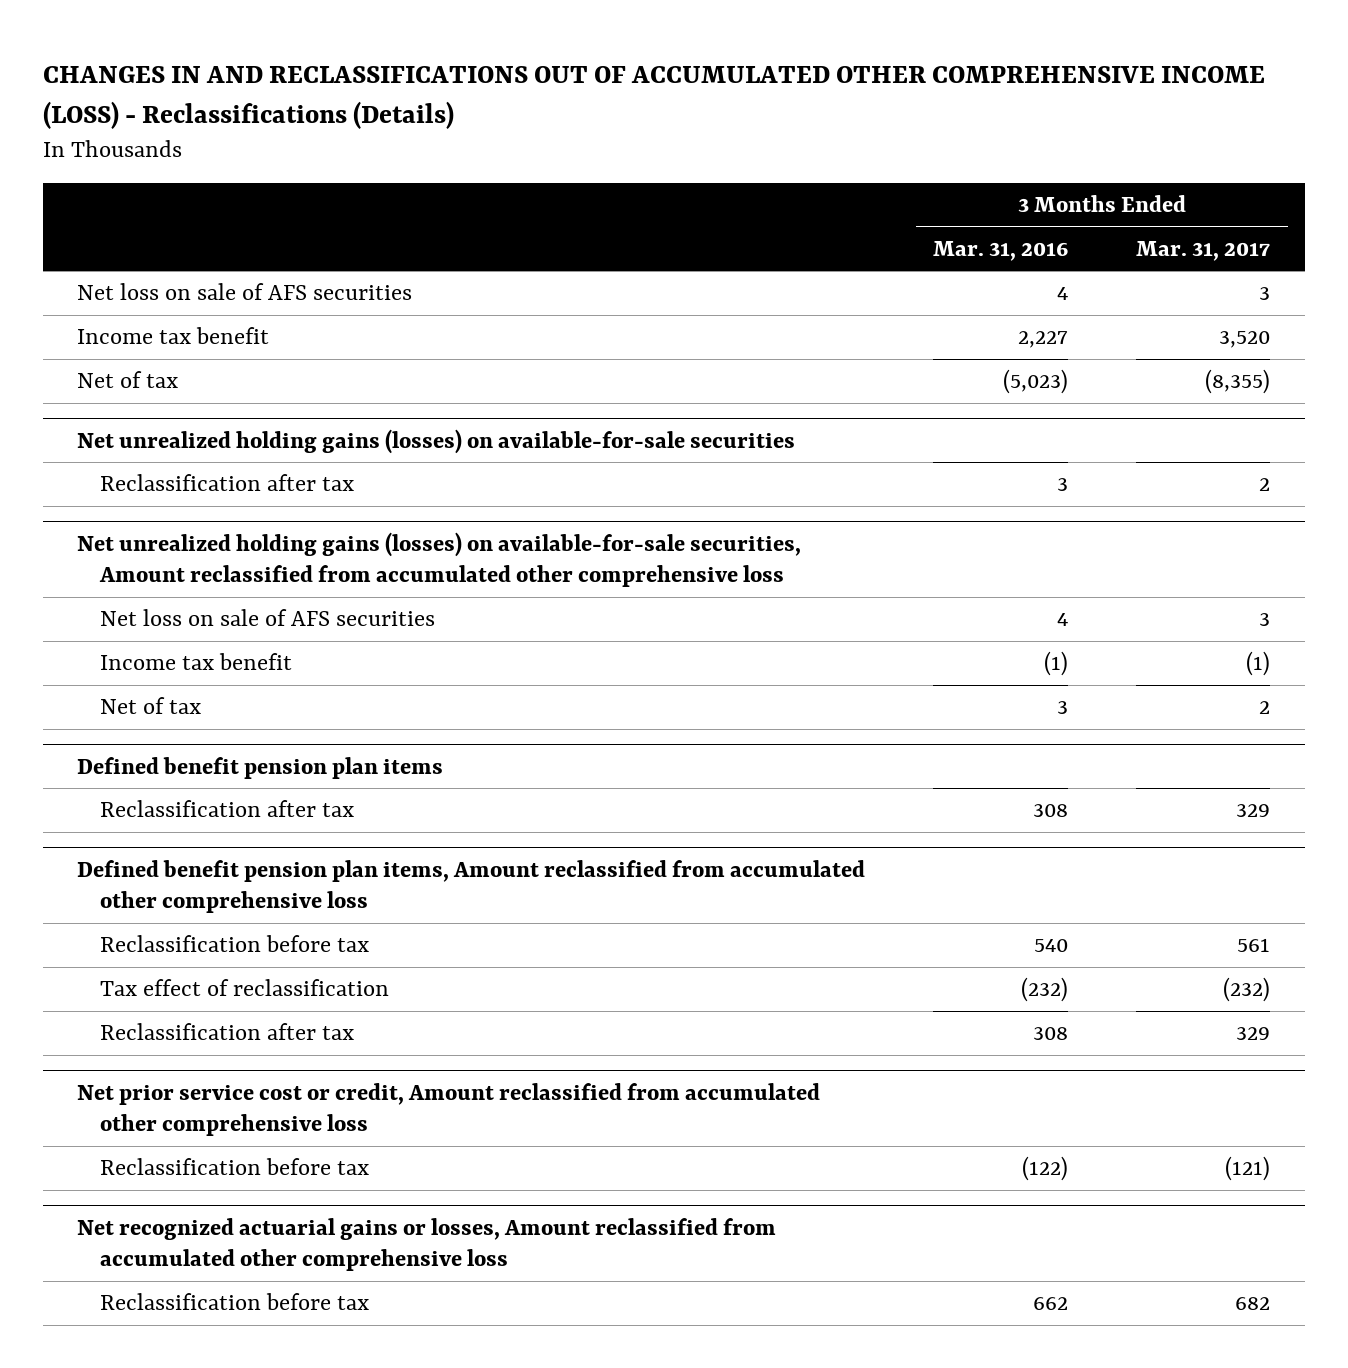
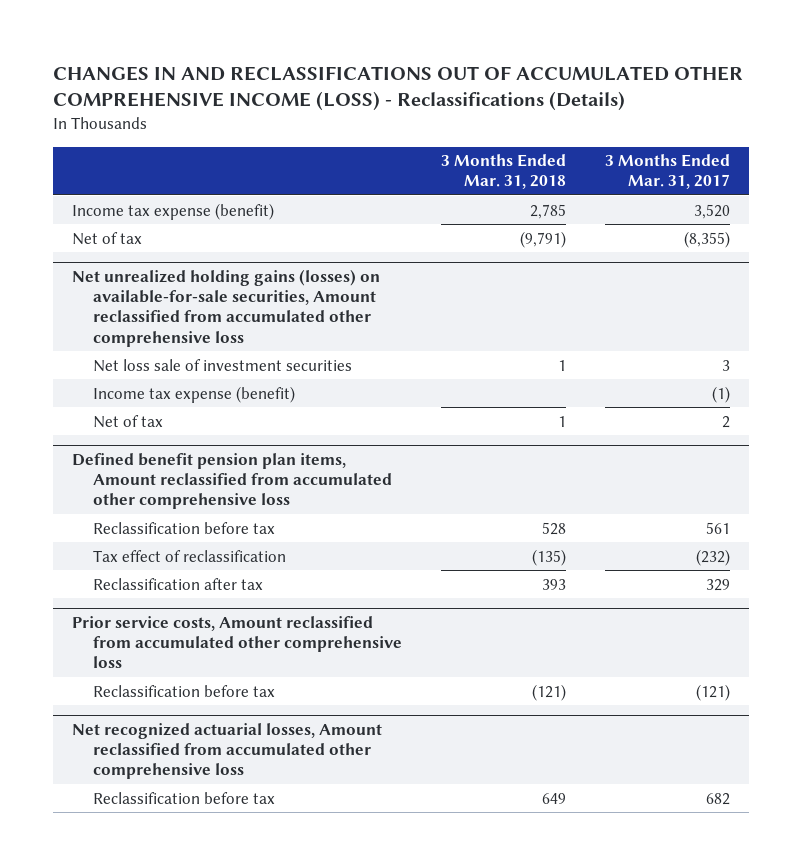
- | 3 Months Ended Mar. 31, 2016 | 3 Months Ended Mar. 31, 2017
+ | 3 Months Ended Mar. 31, 2018 | 3 Months Ended Mar. 31, 2017
- Net loss on sale of AFS securities | 4 | 3
- Income tax benefit | 2,227 | 3,520
+ Income tax expense (benefit) | 2,785 | 3,520
- Net unrealized holding gains (losses) on available-for-sale securities
- Reclassification after tax | 3 | 2
@ Net unrealized holding gains (losses) on available-for-sale securities, Amount reclassified from accumulated other comprehensive loss
- Net loss on sale of AFS securities | 4 | 3
- Income tax benefit | (1) | (1)
+ Net loss sale of investment securities | 1 | 3
+ Income tax expense (benefit) | | (1)
- Defined benefit pension plan items
- Reclassification after tax | 308 | 329
- Net prior service cost or credit, Amount reclassified from accumulated other comprehensive loss
+ Prior service costs, Amount reclassified from accumulated other comprehensive loss
- Net recognized actuarial gains or losses, Amount reclassified from accumulated other comprehensive loss
+ Net recognized actuarial losses, Amount reclassified from accumulated other comprehensive loss

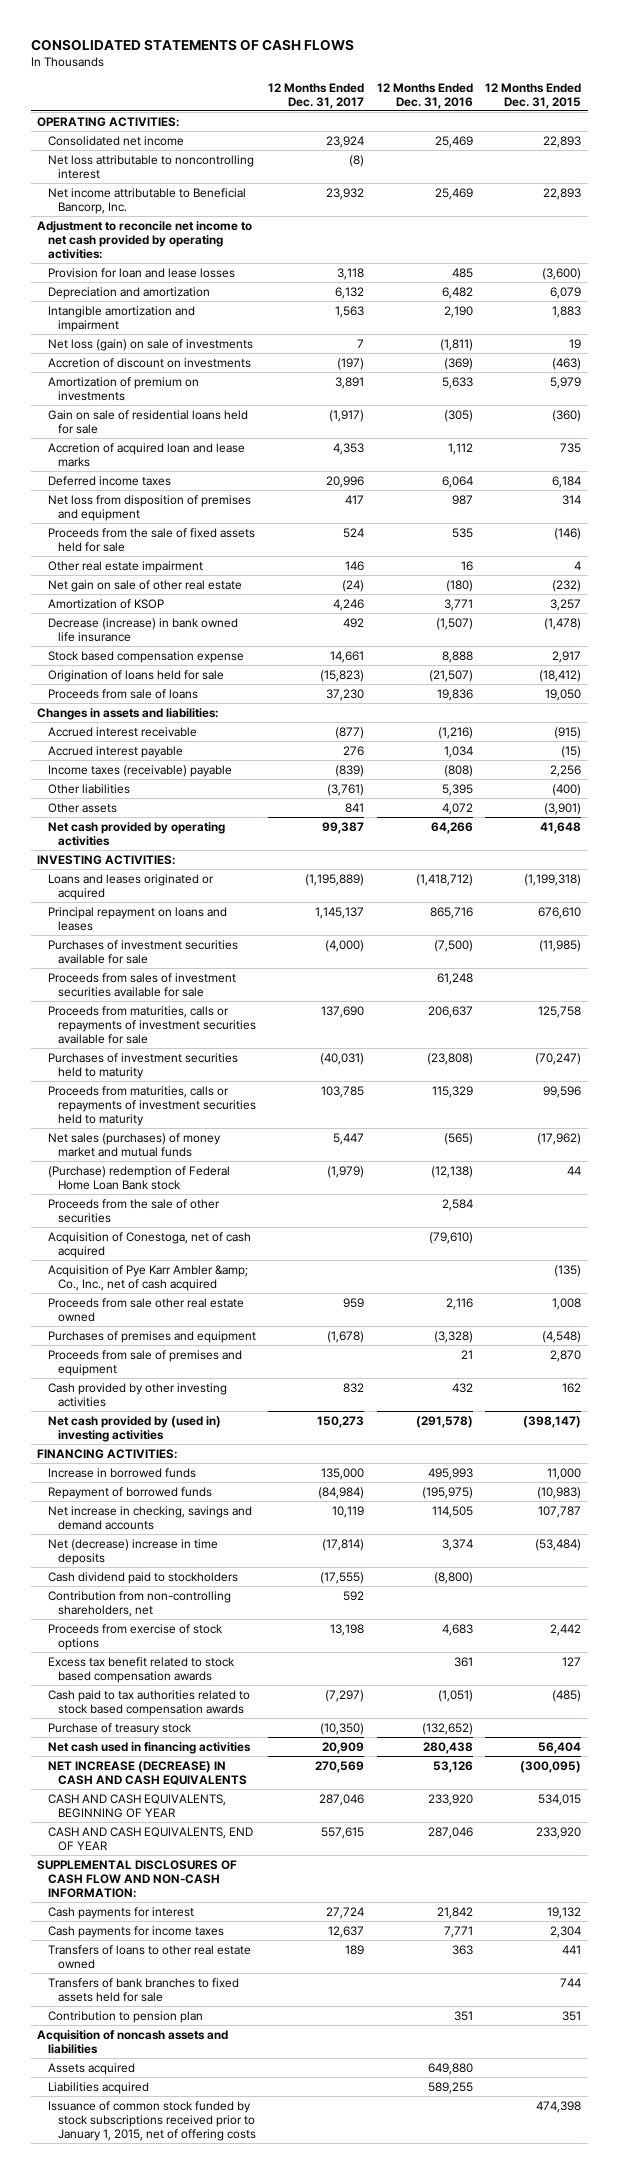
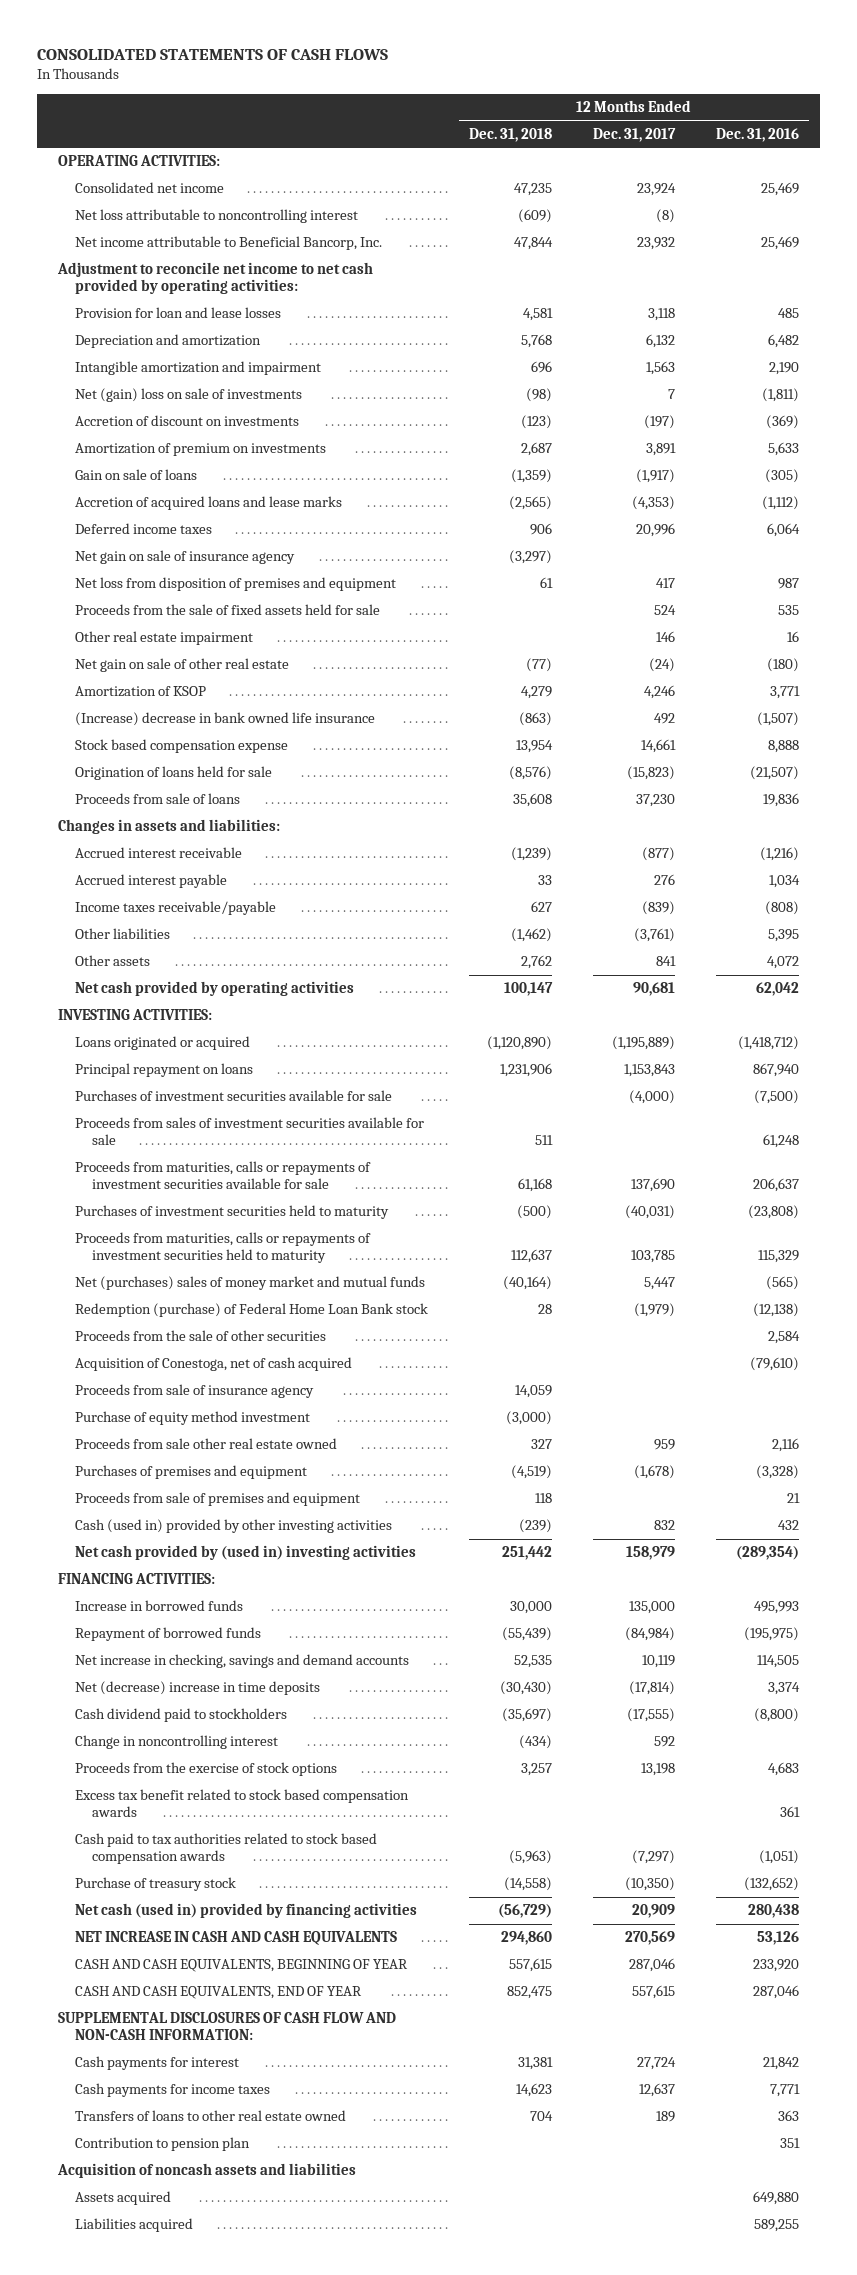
- | 12 Months Ended Dec. 31, 2017 | 12 Months Ended Dec. 31, 2016 | 12 Months Ended Dec. 31, 2015
+ | 12 Months Ended Dec. 31, 2018 | 12 Months Ended Dec. 31, 2017 | 12 Months Ended Dec. 31, 2016
- Net loss (gain) on sale of investments | 7 | (1,811) | 19
+ Net (gain) loss on sale of investments | (98) | 7 | (1,811)
- Gain on sale of residential loans held for sale | (1,917) | (305) | (360)
- Accretion of acquired loan and lease marks | 4,353 | 1,112 | 735
+ Gain on sale of loans | (1,359) | (1,917) | (305)
+ Accretion of acquired loans and lease marks | (2,565) | (4,353) | (1,112)
+ Net gain on sale of insurance agency | (3,297) | |
- Decrease (increase) in bank owned life insurance | 492 | (1,507) | (1,478)
+ (Increase) decrease in bank owned life insurance | (863) | 492 | (1,507)
- Income taxes (receivable) payable | (839) | (808) | 2,256
+ Income taxes receivable/payable | 627 | (839) | (808)
- Net cash provided by operating activities | 99,387 | 64,266 | 41,648
+ Net cash provided by operating activities | 100,147 | 90,681 | 62,042
- Loans and leases originated or acquired | (1,195,889) | (1,418,712) | (1,199,318)
- Principal repayment on loans and leases | 1,145,137 | 865,716 | 676,610
+ Loans originated or acquired | (1,120,890) | (1,195,889) | (1,418,712)
+ Principal repayment on loans | 1,231,906 | 1,153,843 | 867,940
- Net sales (purchases) of money market and mutual funds | 5,447 | (565) | (17,962)
- (Purchase) redemption of Federal Home Loan Bank stock | (1,979) | (12,138) | 44
+ Net (purchases) sales of money market and mutual funds | (40,164) | 5,447 | (565)
+ Redemption (purchase) of Federal Home Loan Bank stock | 28 | (1,979) | (12,138)
- Acquisition of Pye Karr Ambler &amp; Co., Inc., net of cash acquired | | | (135)
+ Proceeds from sale of insurance agency | 14,059 | |
+ Purchase of equity method investment | (3,000) | |
- Cash provided by other investing activities | 832 | 432 | 162
- Net cash provided by (used in) investing activities | 150,273 | (291,578) | (398,147)
+ Cash (used in) provided by other investing activities | (239) | 832 | 432
+ Net cash provided by (used in) investing activities | 251,442 | 158,979 | (289,354)
- Contribution from non-controlling shareholders, net | 592 | |
- Proceeds from exercise of stock options | 13,198 | 4,683 | 2,442
+ Change in noncontrolling interest | (434) | 592 |
+ Proceeds from the exercise of stock options | 3,257 | 13,198 | 4,683
- Net cash used in financing activities | 20,909 | 280,438 | 56,404
- NET INCREASE (DECREASE) IN CASH AND CASH EQUIVALENTS | 270,569 | 53,126 | (300,095)
+ Net cash (used in) provided by financing activities | (56,729) | 20,909 | 280,438
+ NET INCREASE IN CASH AND CASH EQUIVALENTS | 294,860 | 270,569 | 53,126
- Transfers of bank branches to fixed assets held for sale | | | 744
- Issuance of common stock funded by stock subscriptions received prior to January 1, 2015, net of offering costs | | | 474,398

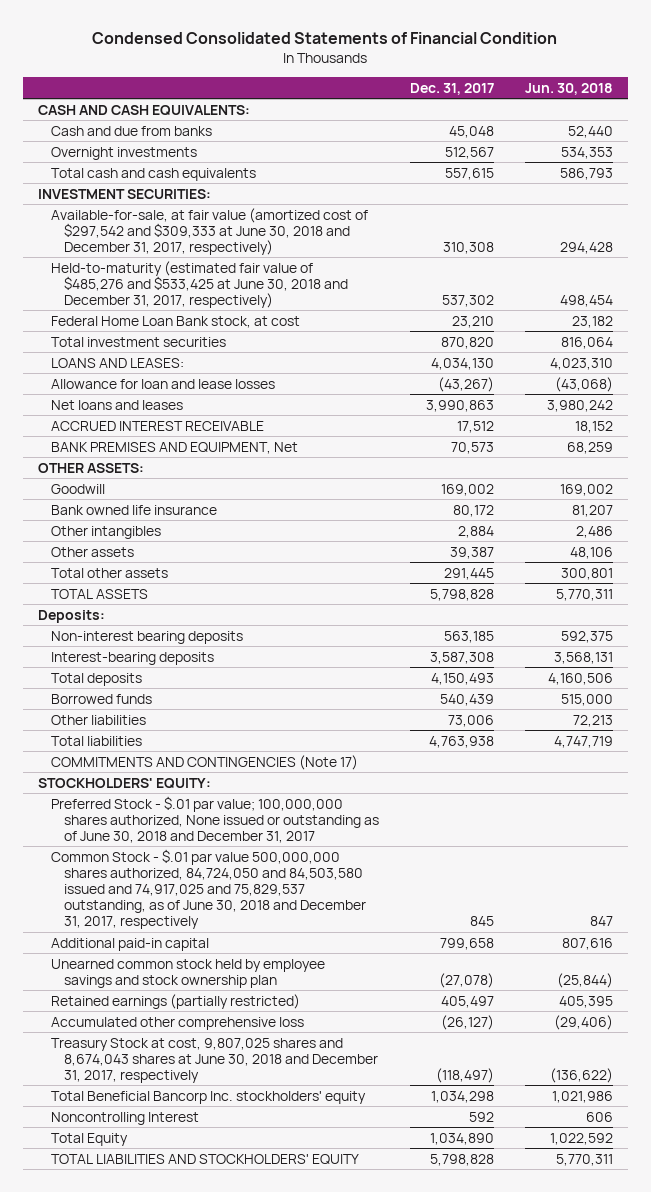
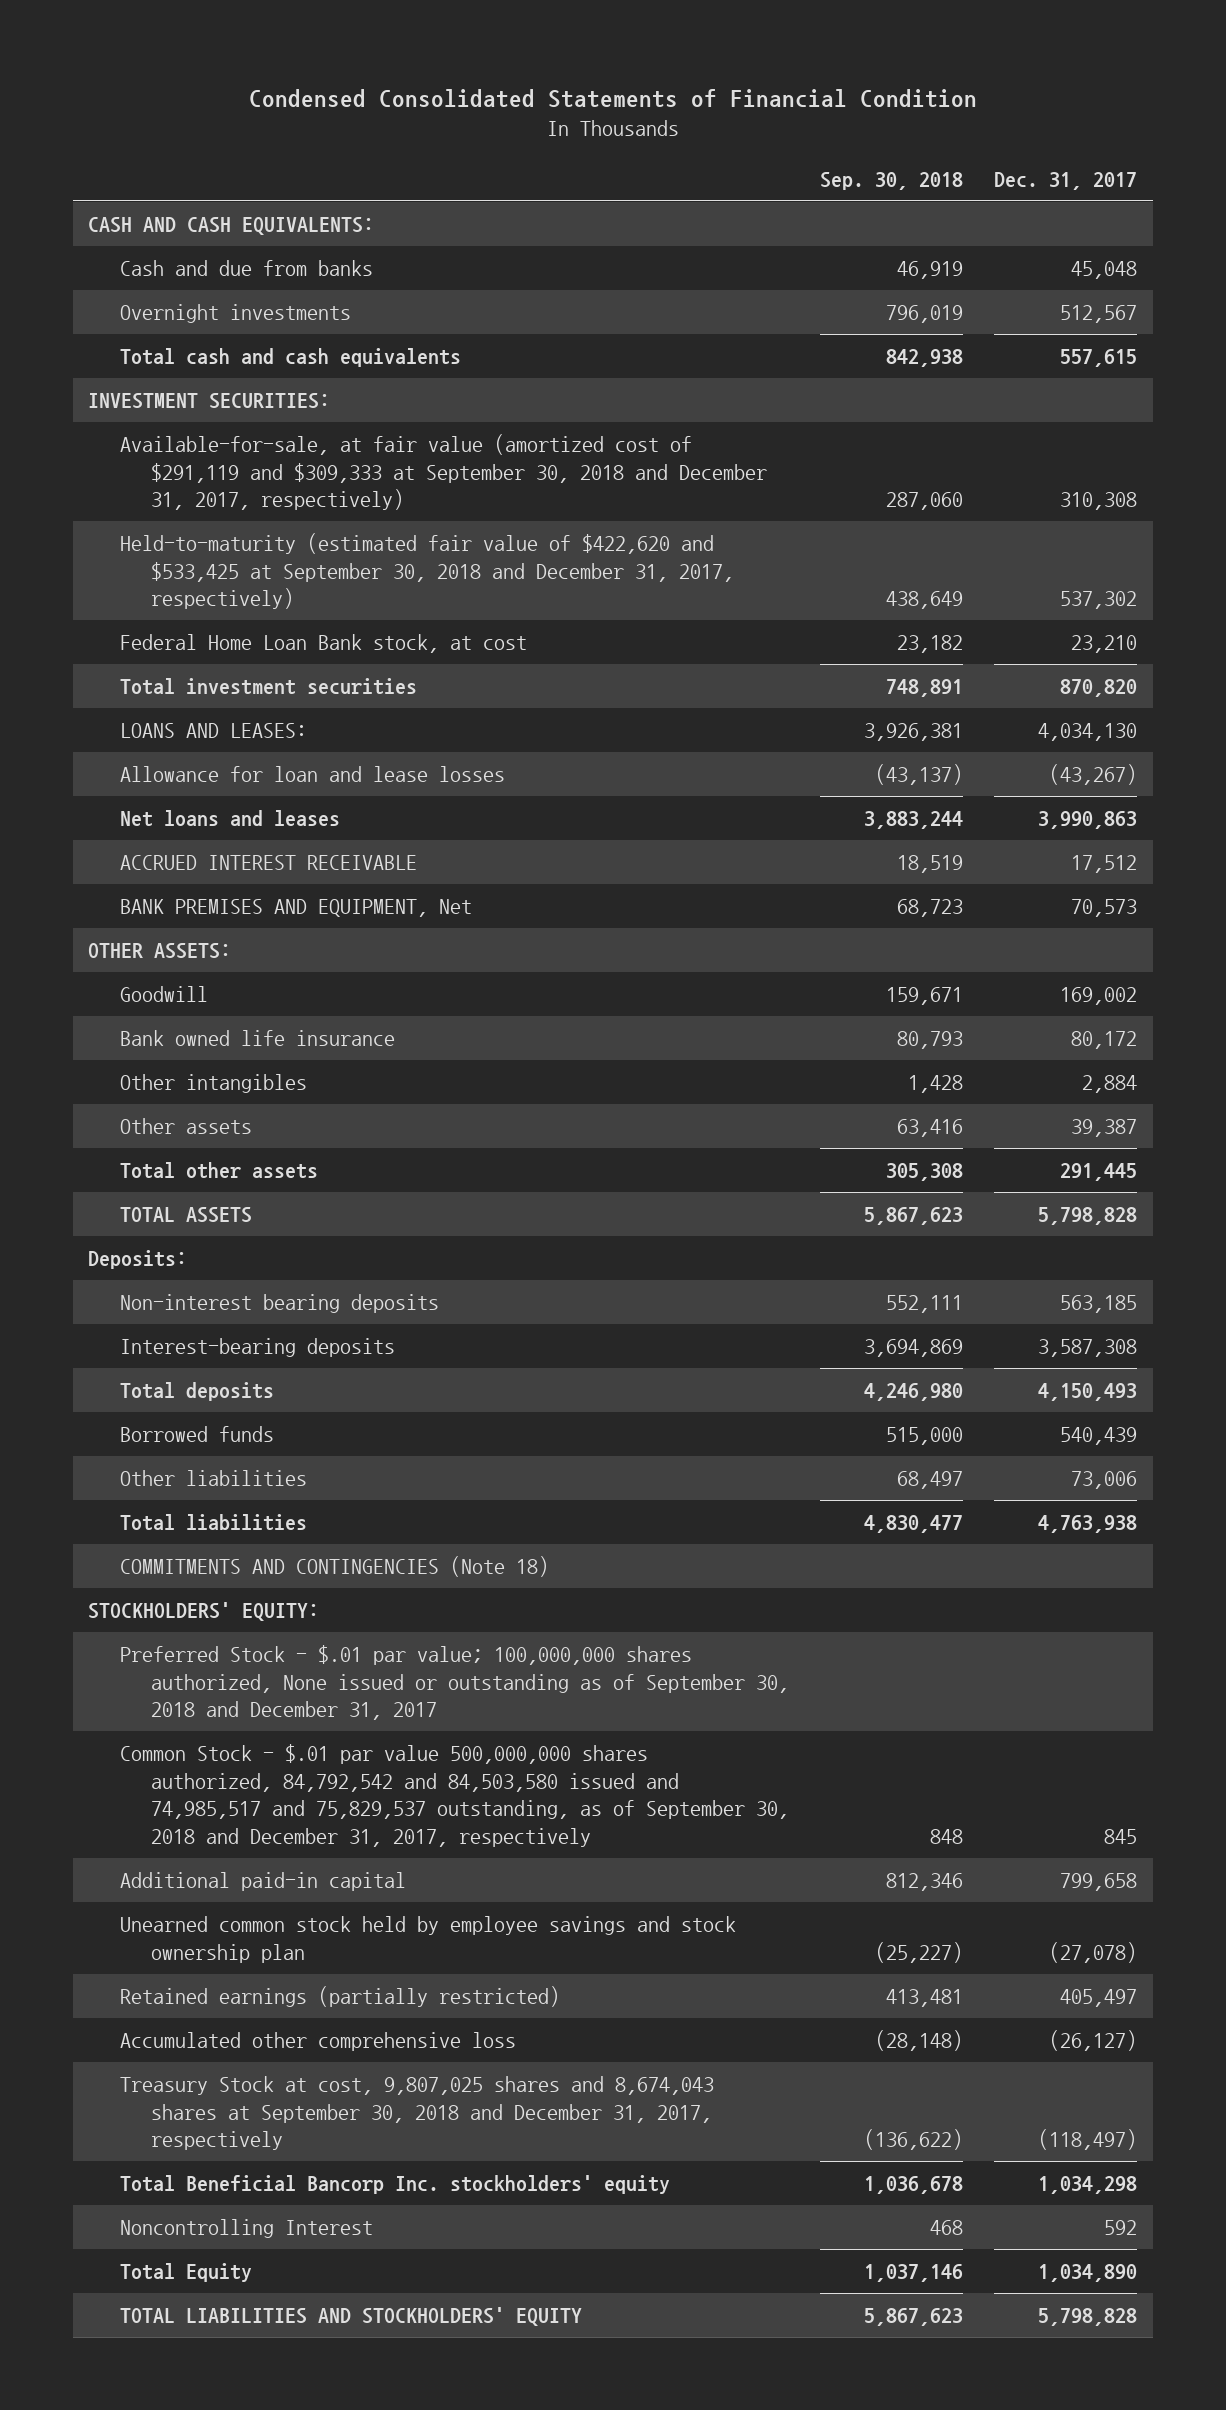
- | Dec. 31, 2017 | Jun. 30, 2018
+ | Sep. 30, 2018 | Dec. 31, 2017
- Available-for-sale, at fair value (amortized cost of $297,542 and $309,333 at June 30, 2018 and December 31, 2017, respectively) | 310,308 | 294,428
- Held-to-maturity (estimated fair value of $485,276 and $533,425 at June 30, 2018 and December 31, 2017, respectively) | 537,302 | 498,454
+ Available-for-sale, at fair value (amortized cost of $291,119 and $309,333 at September 30, 2018 and December 31, 2017, respectively) | 287,060 | 310,308
+ Held-to-maturity (estimated fair value of $422,620 and $533,425 at September 30, 2018 and December 31, 2017, respectively) | 438,649 | 537,302
- COMMITMENTS AND CONTINGENCIES (Note 17)
+ COMMITMENTS AND CONTINGENCIES (Note 18)
- Preferred Stock - $.01 par value; 100,000,000 shares authorized, None issued or outstanding as of June 30, 2018 and December 31, 2017
- Common Stock - $.01 par value 500,000,000 shares authorized, 84,724,050 and 84,503,580 issued and 74,917,025 and 75,829,537 outstanding, as of June 30, 2018 and December 31, 2017, respectively | 845 | 847
+ Preferred Stock - $.01 par value; 100,000,000 shares authorized, None issued or outstanding as of September 30, 2018 and December 31, 2017
+ Common Stock - $.01 par value 500,000,000 shares authorized, 84,792,542 and 84,503,580 issued and 74,985,517 and 75,829,537 outstanding, as of September 30, 2018 and December 31, 2017, respectively | 848 | 845
- Treasury Stock at cost, 9,807,025 shares and 8,674,043 shares at June 30, 2018 and December 31, 2017, respectively | (118,497) | (136,622)
+ Treasury Stock at cost, 9,807,025 shares and 8,674,043 shares at September 30, 2018 and December 31, 2017, respectively | (136,622) | (118,497)

